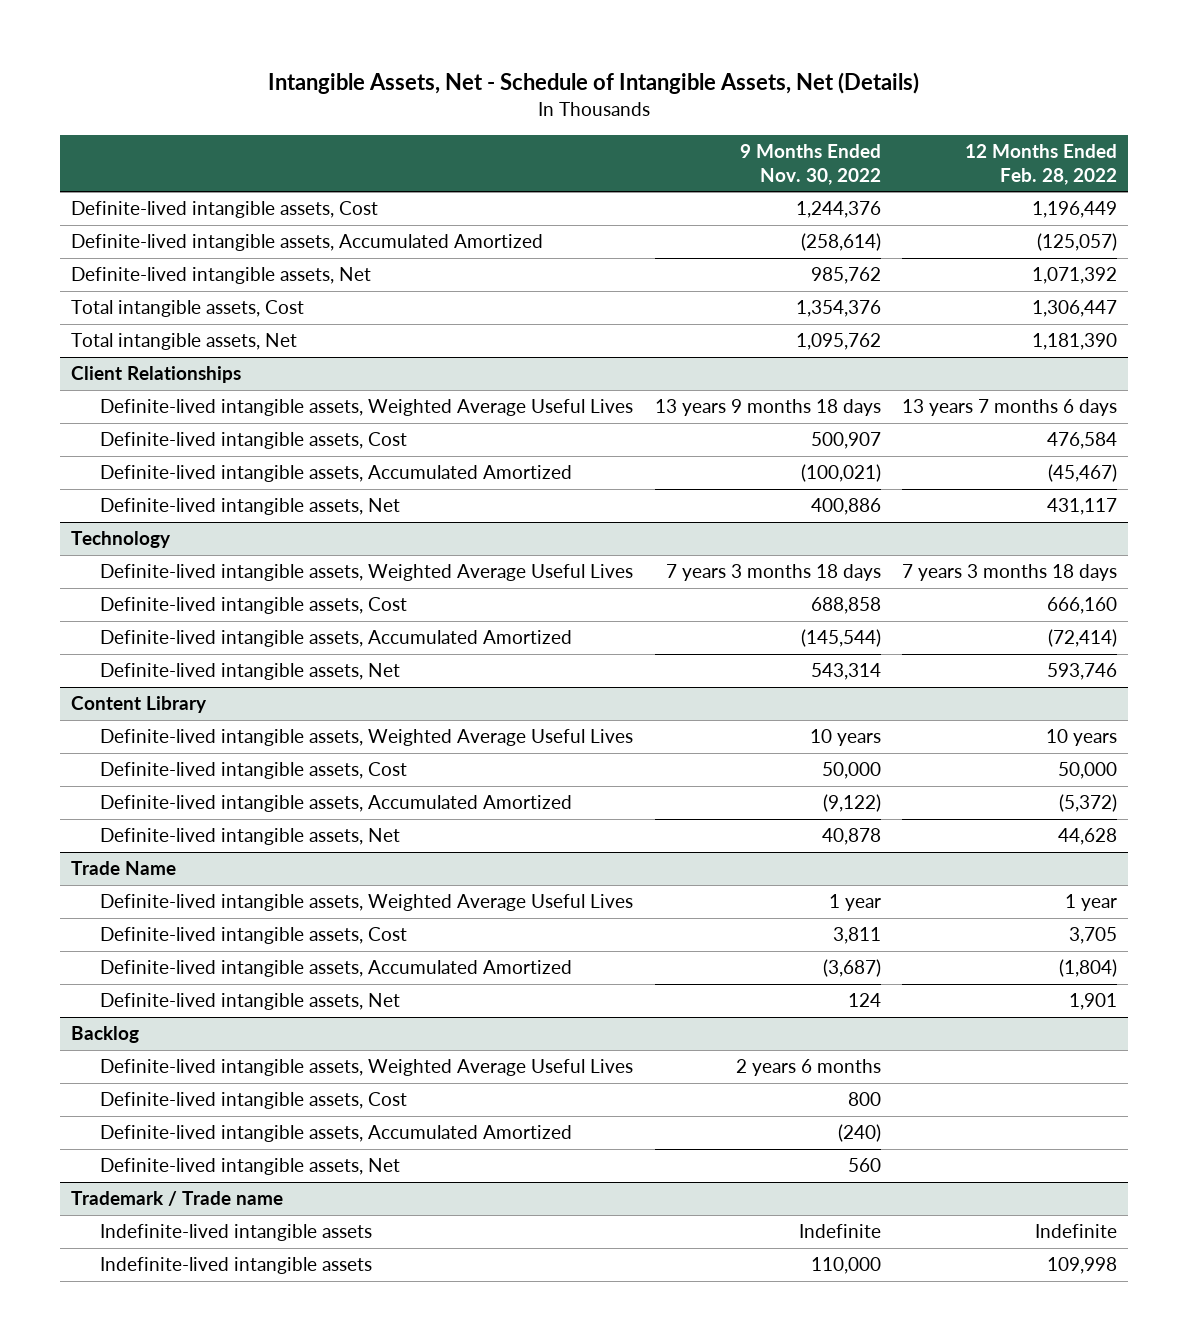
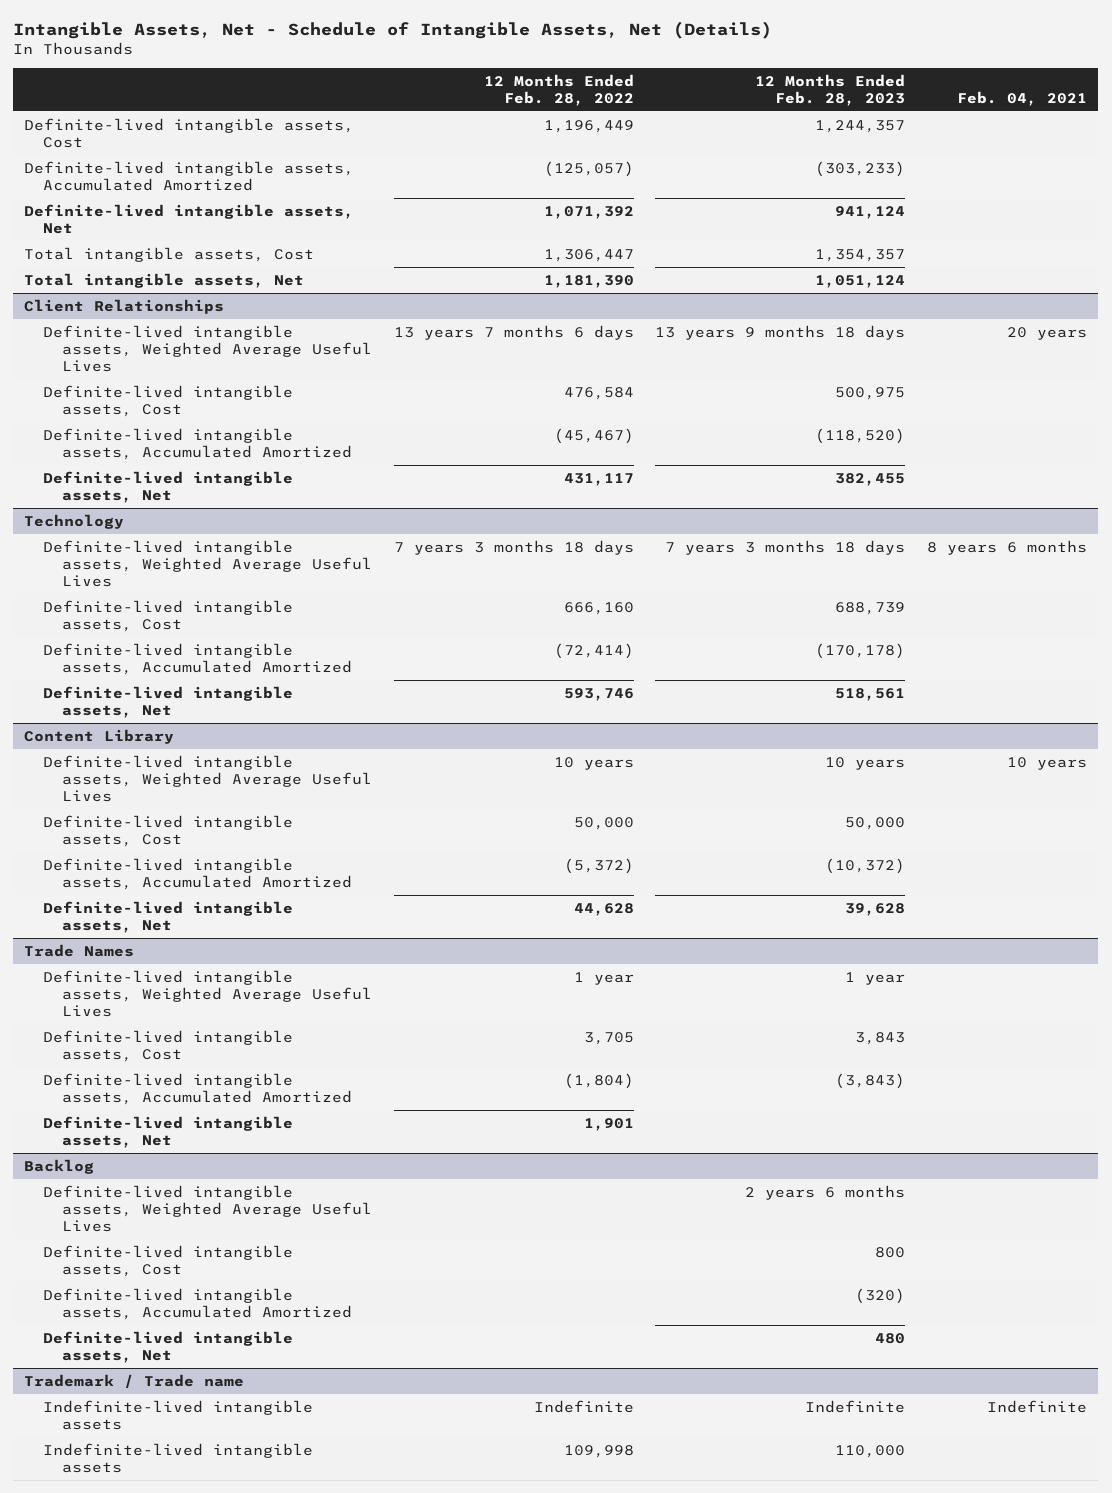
- | 9 Months Ended Nov. 30, 2022 | 12 Months Ended Feb. 28, 2022
+ | 12 Months Ended Feb. 28, 2022 | 12 Months Ended Feb. 28, 2023 | Feb. 04, 2021
- Trade Name
+ Trade Names

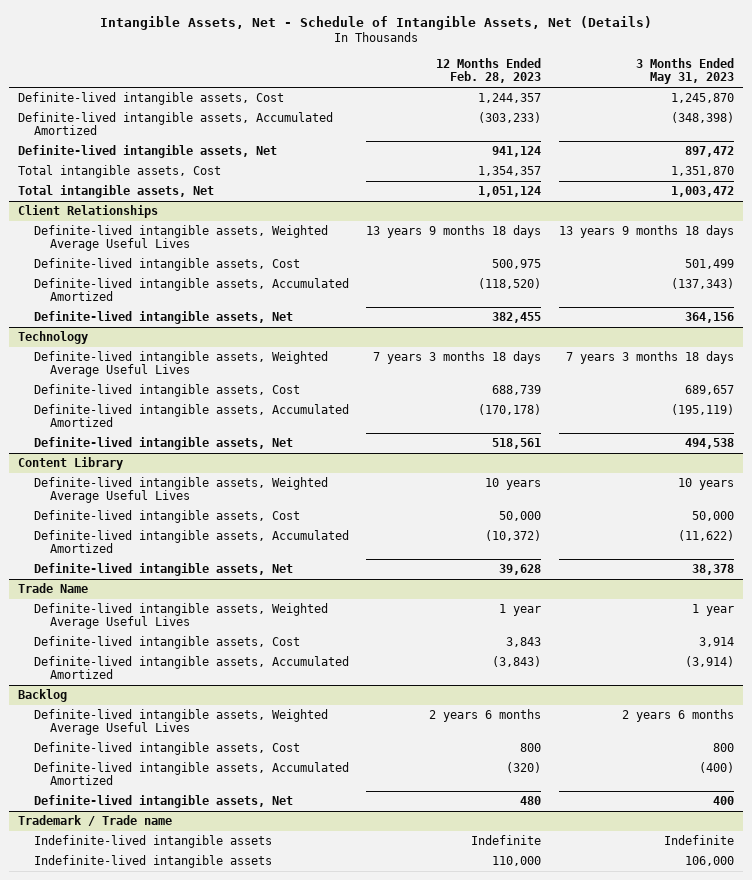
- | 12 Months Ended Feb. 28, 2022 | 12 Months Ended Feb. 28, 2023 | Feb. 04, 2021
+ | 12 Months Ended Feb. 28, 2023 | 3 Months Ended May 31, 2023
- Trade Names
+ Trade Name
- Definite-lived intangible assets, Net | 1,901 | |

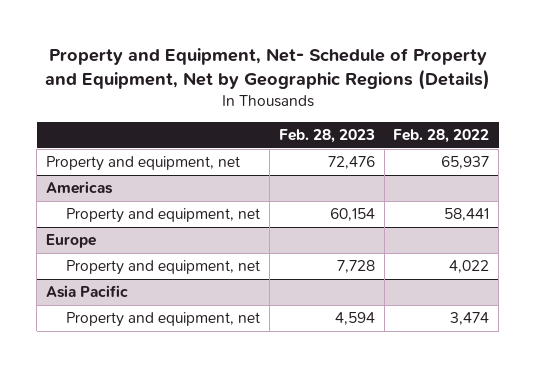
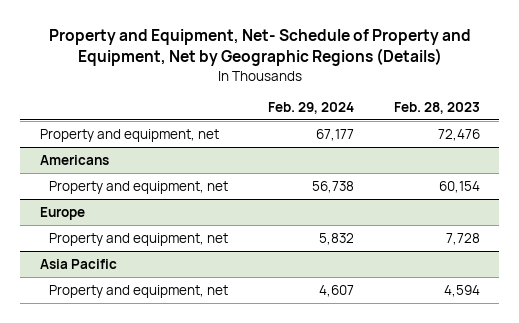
- | Feb. 28, 2023 | Feb. 28, 2022
+ | Feb. 29, 2024 | Feb. 28, 2023
- Americas
+ Americans

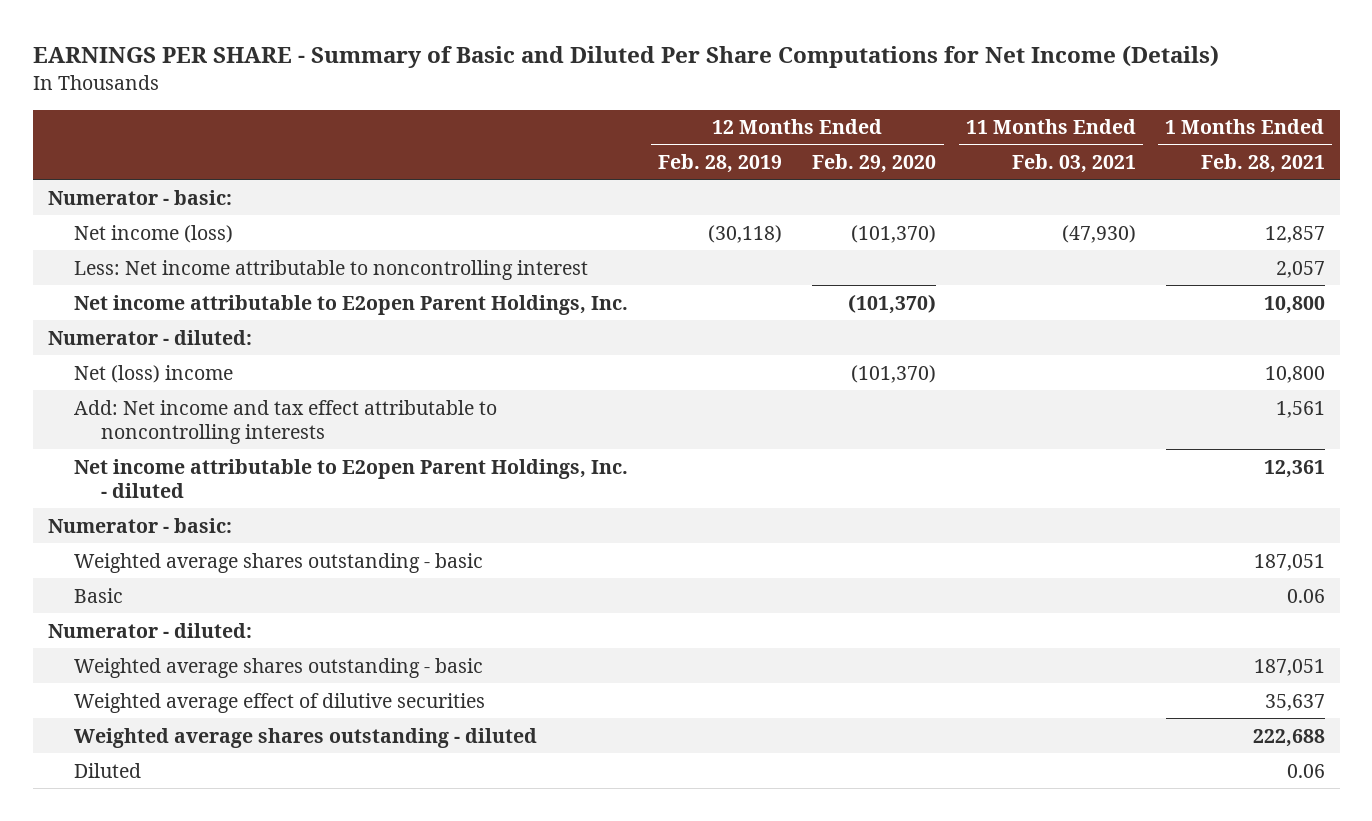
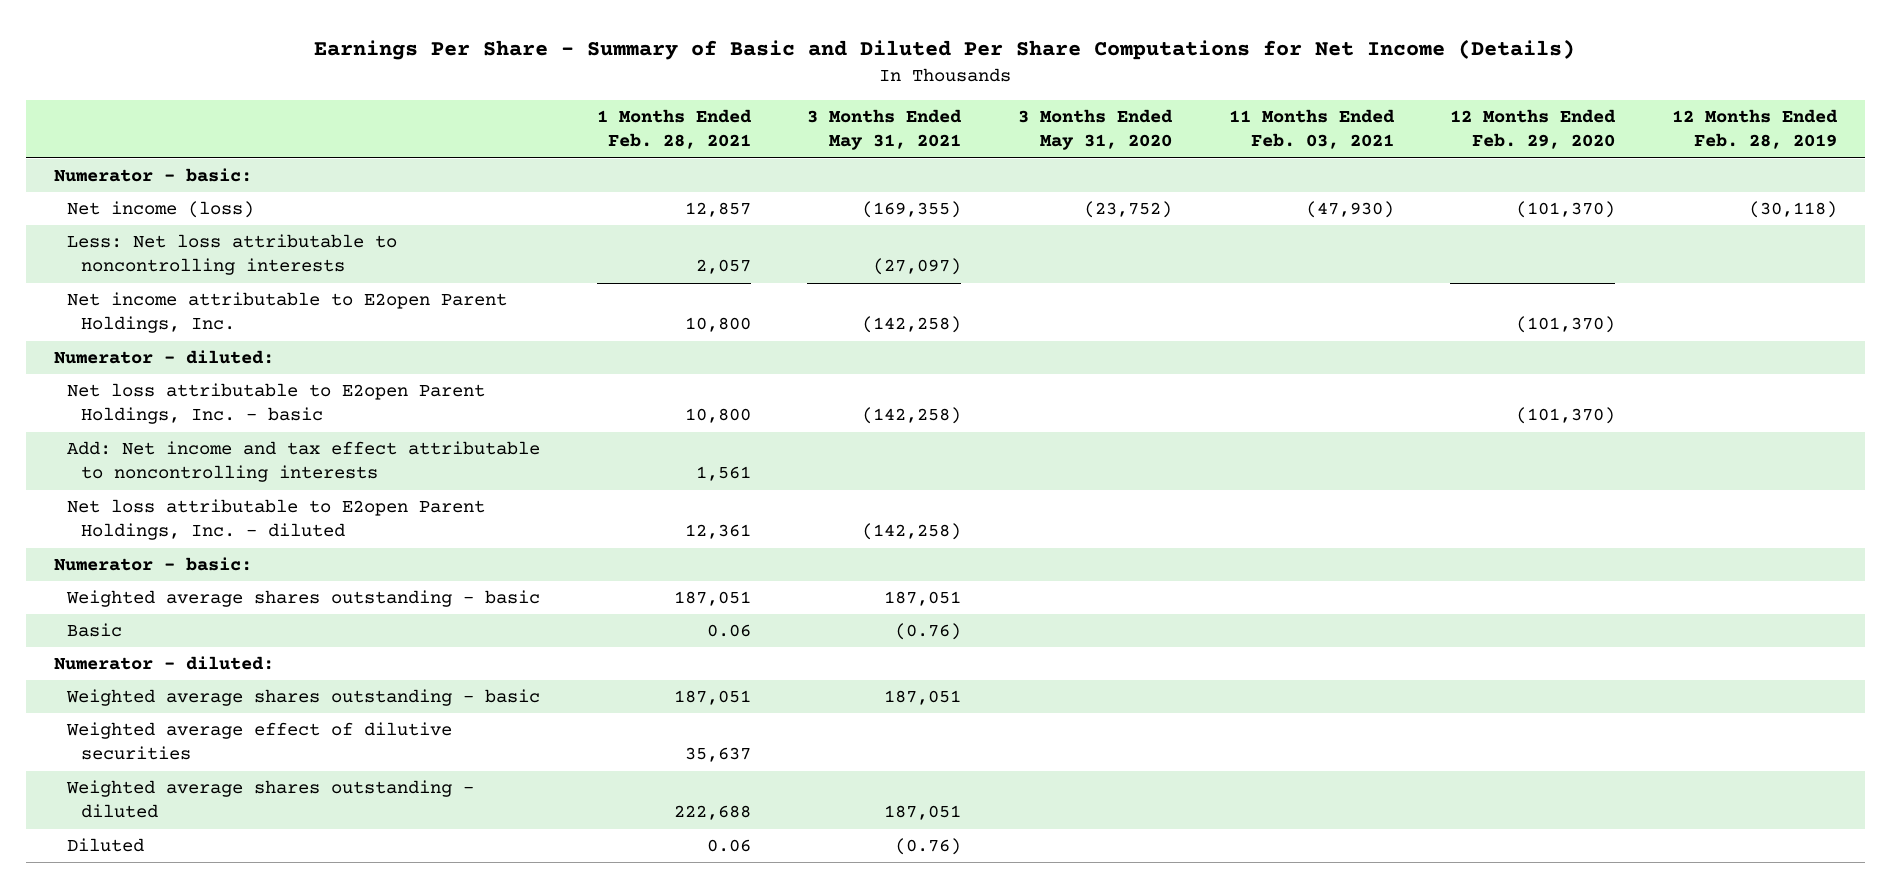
- EARNINGS PER SHARE - Summary of Basic and Diluted Per Share Computations for Net Income (Details)
+ Earnings Per Share - Summary of Basic and Diluted Per Share Computations for Net Income (Details)
- | 12 Months Ended Feb. 28, 2019 | 12 Months Ended Feb. 29, 2020 | 11 Months Ended Feb. 03, 2021 | 1 Months Ended Feb. 28, 2021
+ | 1 Months Ended Feb. 28, 2021 | 3 Months Ended May 31, 2021 | 3 Months Ended May 31, 2020 | 11 Months Ended Feb. 03, 2021 | 12 Months Ended Feb. 29, 2020 | 12 Months Ended Feb. 28, 2019
- Less: Net income attributable to noncontrolling interest | | | | 2,057
+ Less: Net loss attributable to noncontrolling interests | 2,057 | (27,097) | | | |
- Net (loss) income | | (101,370) | | 10,800
+ Net loss attributable to E2open Parent Holdings, Inc. - basic | 10,800 | (142,258) | | | (101,370) |
- Net income attributable to E2open Parent Holdings, Inc. - diluted | | | | 12,361
+ Net loss attributable to E2open Parent Holdings, Inc. - diluted | 12,361 | (142,258) | | | |

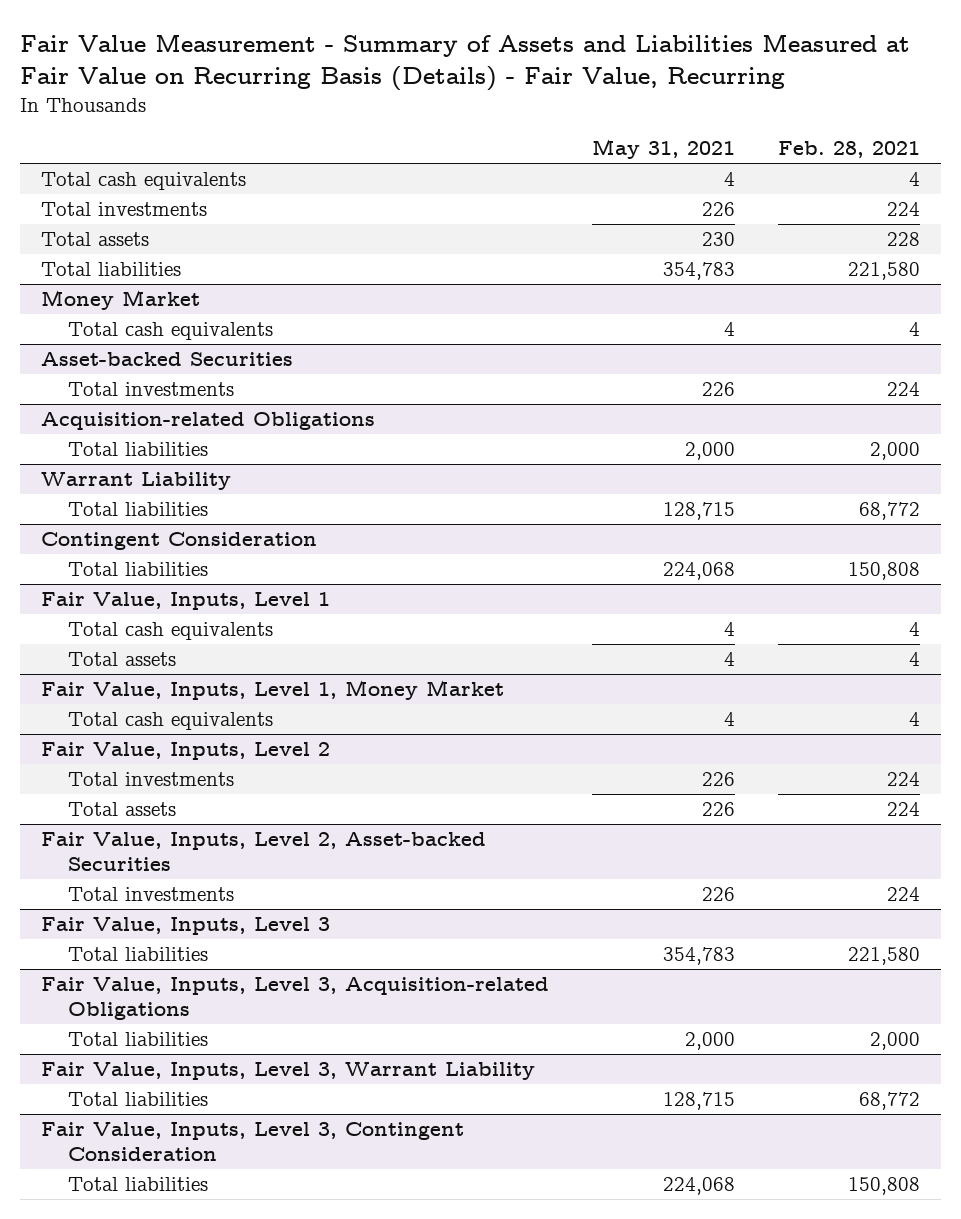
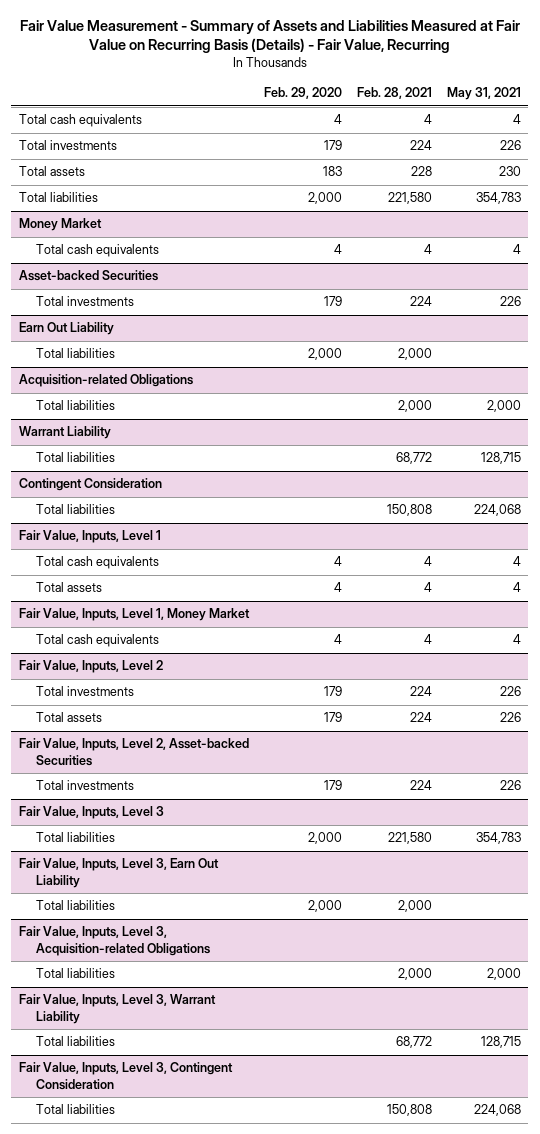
- | May 31, 2021 | Feb. 28, 2021
+ | Feb. 29, 2020 | Feb. 28, 2021 | May 31, 2021
+ Earn Out Liability
+ Total liabilities | 2,000 | 2,000 |
+ Fair Value, Inputs, Level 3, Earn Out Liability
+ Total liabilities | 2,000 | 2,000 |

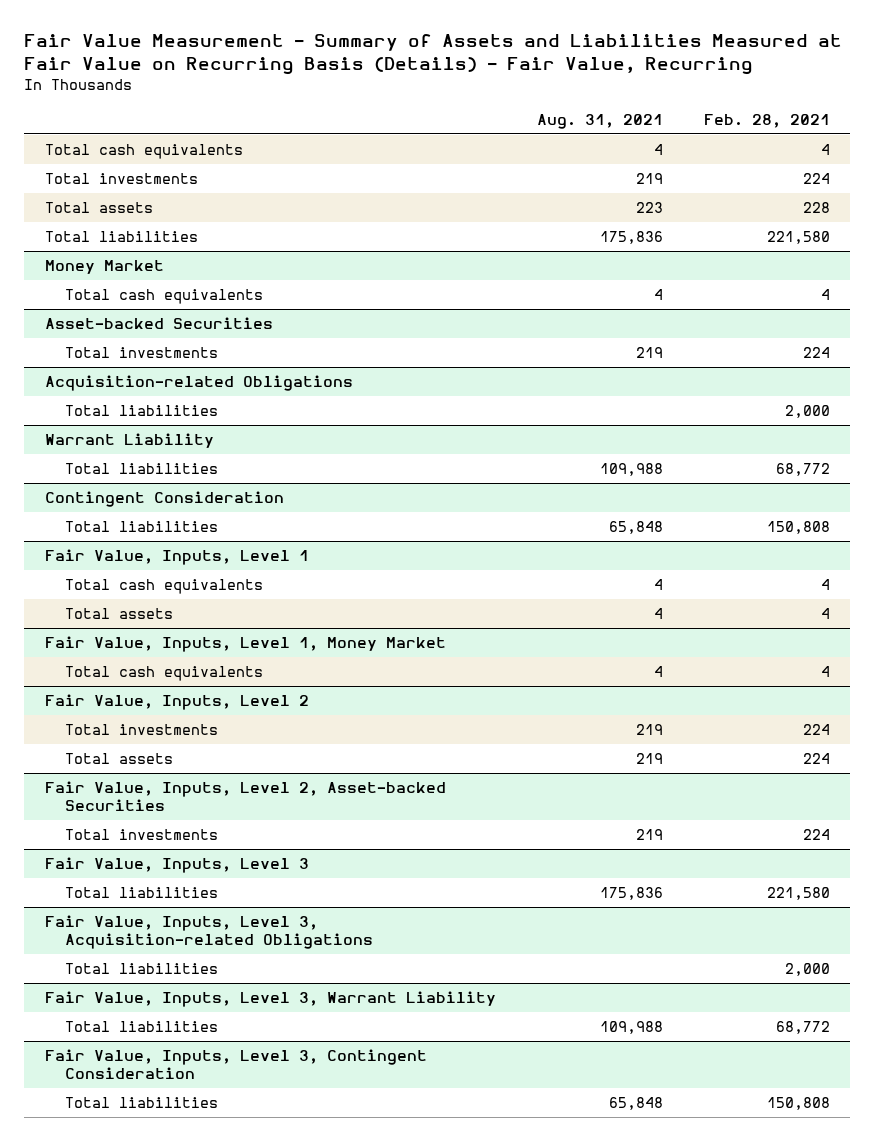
- | Feb. 29, 2020 | Feb. 28, 2021 | May 31, 2021
+ | Aug. 31, 2021 | Feb. 28, 2021
- Earn Out Liability
- Total liabilities | 2,000 | 2,000 |
- Fair Value, Inputs, Level 3, Earn Out Liability
- Total liabilities | 2,000 | 2,000 |

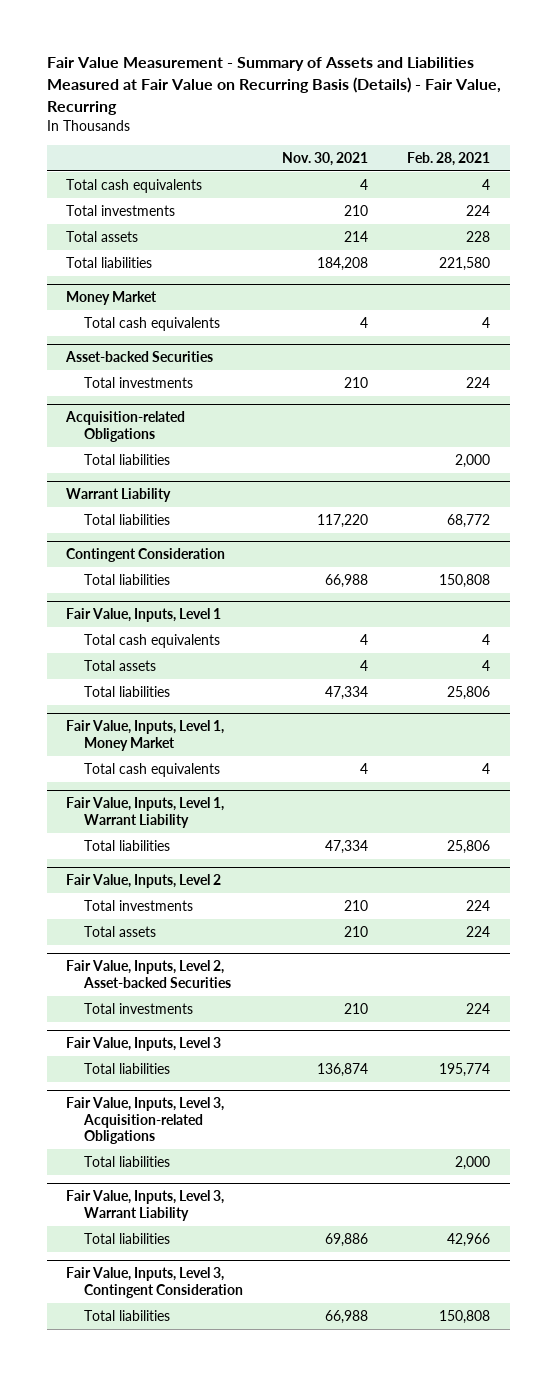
- | Aug. 31, 2021 | Feb. 28, 2021
+ | Nov. 30, 2021 | Feb. 28, 2021
@ Fair Value, Inputs, Level 1
+ Total liabilities | 47,334 | 25,806
+ Fair Value, Inputs, Level 1, Warrant Liability
+ Total liabilities | 47,334 | 25,806
@ Fair Value, Inputs, Level 3
- Total liabilities | 175,836 | 221,580
+ Total liabilities | 136,874 | 195,774
@ Fair Value, Inputs, Level 3, Warrant Liability
- Total liabilities | 109,988 | 68,772
+ Total liabilities | 69,886 | 42,966

